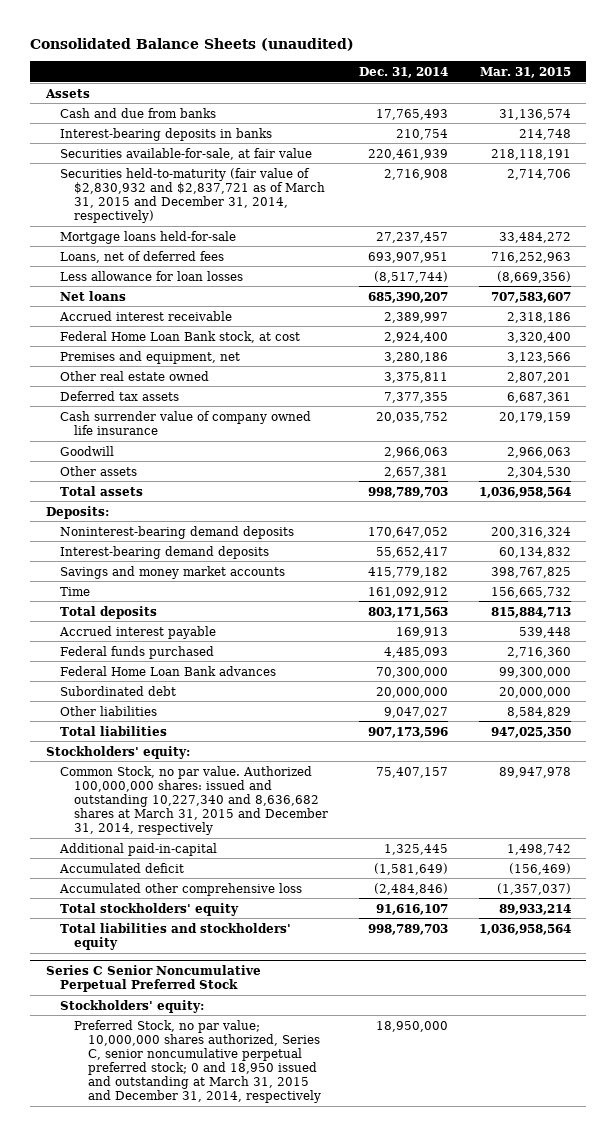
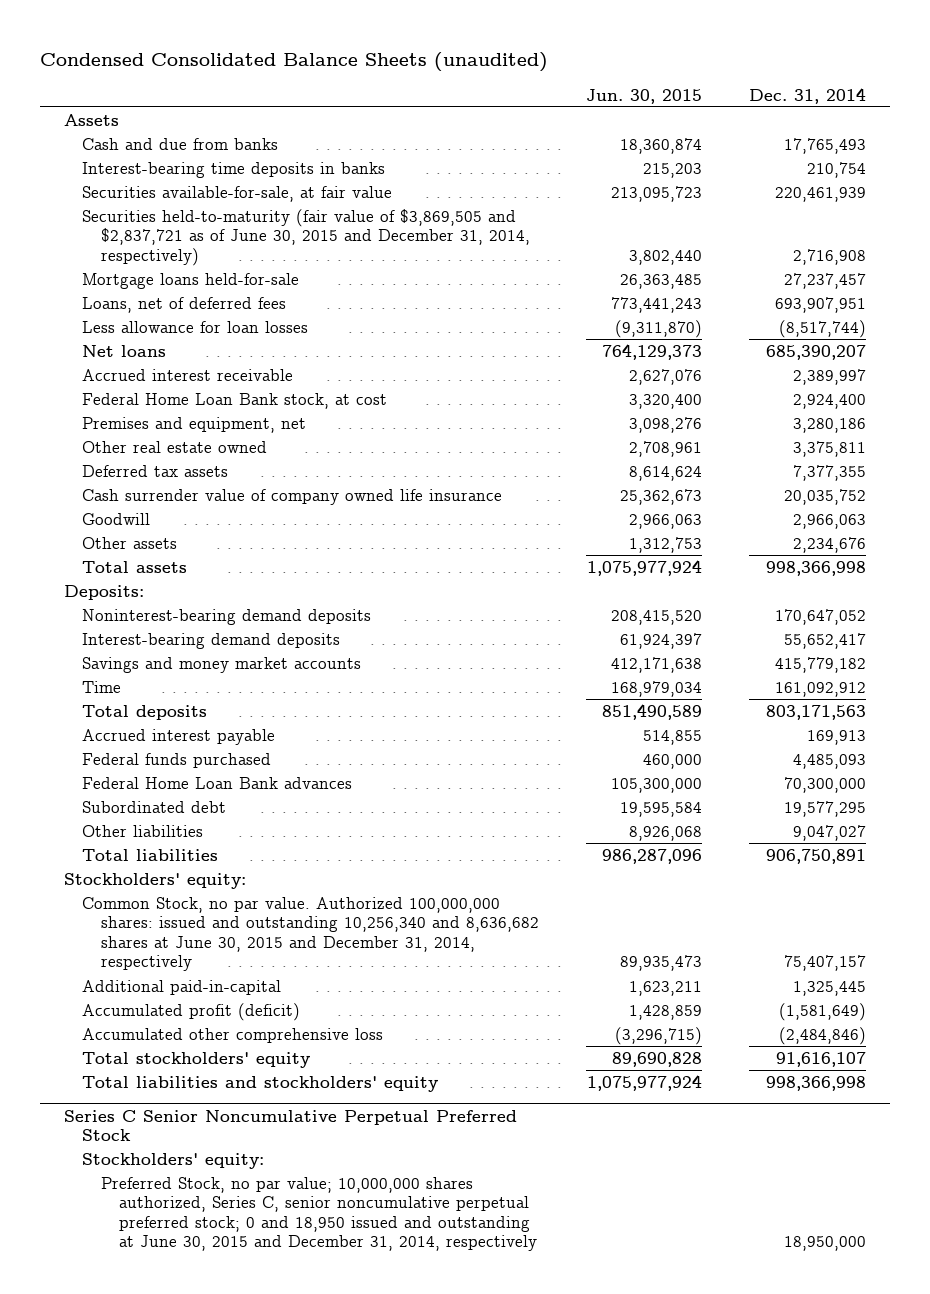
- Consolidated Balance Sheets (unaudited)
+ Condensed Consolidated Balance Sheets (unaudited)
- | Dec. 31, 2014 | Mar. 31, 2015
+ | Jun. 30, 2015 | Dec. 31, 2014
- Interest-bearing deposits in banks | 210,754 | 214,748
+ Interest-bearing time deposits in banks | 215,203 | 210,754
- Securities held-to-maturity (fair value of $2,830,932 and $2,837,721 as of March 31, 2015 and December 31, 2014, respectively) | 2,716,908 | 2,714,706
+ Securities held-to-maturity (fair value of $3,869,505 and $2,837,721 as of June 30, 2015 and December 31, 2014, respectively) | 3,802,440 | 2,716,908
- Other assets | 2,657,381 | 2,304,530
- Total assets | 998,789,703 | 1,036,958,564
+ Other assets | 1,312,753 | 2,234,676
+ Total assets | 1,075,977,924 | 998,366,998
- Subordinated debt | 20,000,000 | 20,000,000
+ Subordinated debt | 19,595,584 | 19,577,295
- Total liabilities | 907,173,596 | 947,025,350
+ Total liabilities | 986,287,096 | 906,750,891
- Common Stock, no par value. Authorized 100,000,000 shares: issued and outstanding 10,227,340 and 8,636,682 shares at March 31, 2015 and December 31, 2014, respectively | 75,407,157 | 89,947,978
+ Common Stock, no par value. Authorized 100,000,000 shares: issued and outstanding 10,256,340 and 8,636,682 shares at June 30, 2015 and December 31, 2014, respectively | 89,935,473 | 75,407,157
- Accumulated deficit | (1,581,649) | (156,469)
+ Accumulated profit (deficit) | 1,428,859 | (1,581,649)
- Total liabilities and stockholders' equity | 998,789,703 | 1,036,958,564
+ Total liabilities and stockholders' equity | 1,075,977,924 | 998,366,998
@ Series C Senior Noncumulative Perpetual Preferred Stock
- Preferred Stock, no par value; 10,000,000 shares authorized, Series C, senior noncumulative perpetual preferred stock; 0 and 18,950 issued and outstanding at March 31, 2015 and December 31, 2014, respectively | 18,950,000 |
+ Preferred Stock, no par value; 10,000,000 shares authorized, Series C, senior noncumulative perpetual preferred stock; 0 and 18,950 issued and outstanding at June 30, 2015 and December 31, 2014, respectively | | 18,950,000

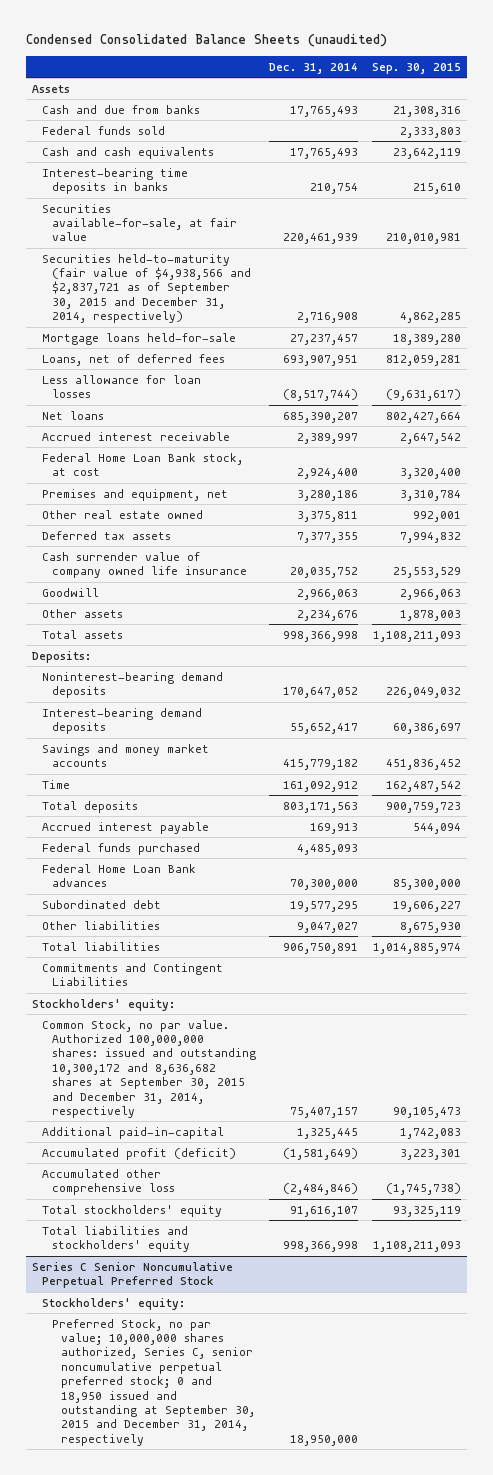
- | Jun. 30, 2015 | Dec. 31, 2014
+ | Dec. 31, 2014 | Sep. 30, 2015
+ Federal funds sold | | 2,333,803
+ Cash and cash equivalents | 17,765,493 | 23,642,119
- Securities held-to-maturity (fair value of $3,869,505 and $2,837,721 as of June 30, 2015 and December 31, 2014, respectively) | 3,802,440 | 2,716,908
+ Securities held-to-maturity (fair value of $4,938,566 and $2,837,721 as of September 30, 2015 and December 31, 2014, respectively) | 2,716,908 | 4,862,285
+ Commitments and Contingent Liabilities
- Common Stock, no par value. Authorized 100,000,000 shares: issued and outstanding 10,256,340 and 8,636,682 shares at June 30, 2015 and December 31, 2014, respectively | 89,935,473 | 75,407,157
+ Common Stock, no par value. Authorized 100,000,000 shares: issued and outstanding 10,300,172 and 8,636,682 shares at September 30, 2015 and December 31, 2014, respectively | 75,407,157 | 90,105,473
@ Series C Senior Noncumulative Perpetual Preferred Stock
- Preferred Stock, no par value; 10,000,000 shares authorized, Series C, senior noncumulative perpetual preferred stock; 0 and 18,950 issued and outstanding at June 30, 2015 and December 31, 2014, respectively | | 18,950,000
+ Preferred Stock, no par value; 10,000,000 shares authorized, Series C, senior noncumulative perpetual preferred stock; 0 and 18,950 issued and outstanding at September 30, 2015 and December 31, 2014, respectively | 18,950,000 |

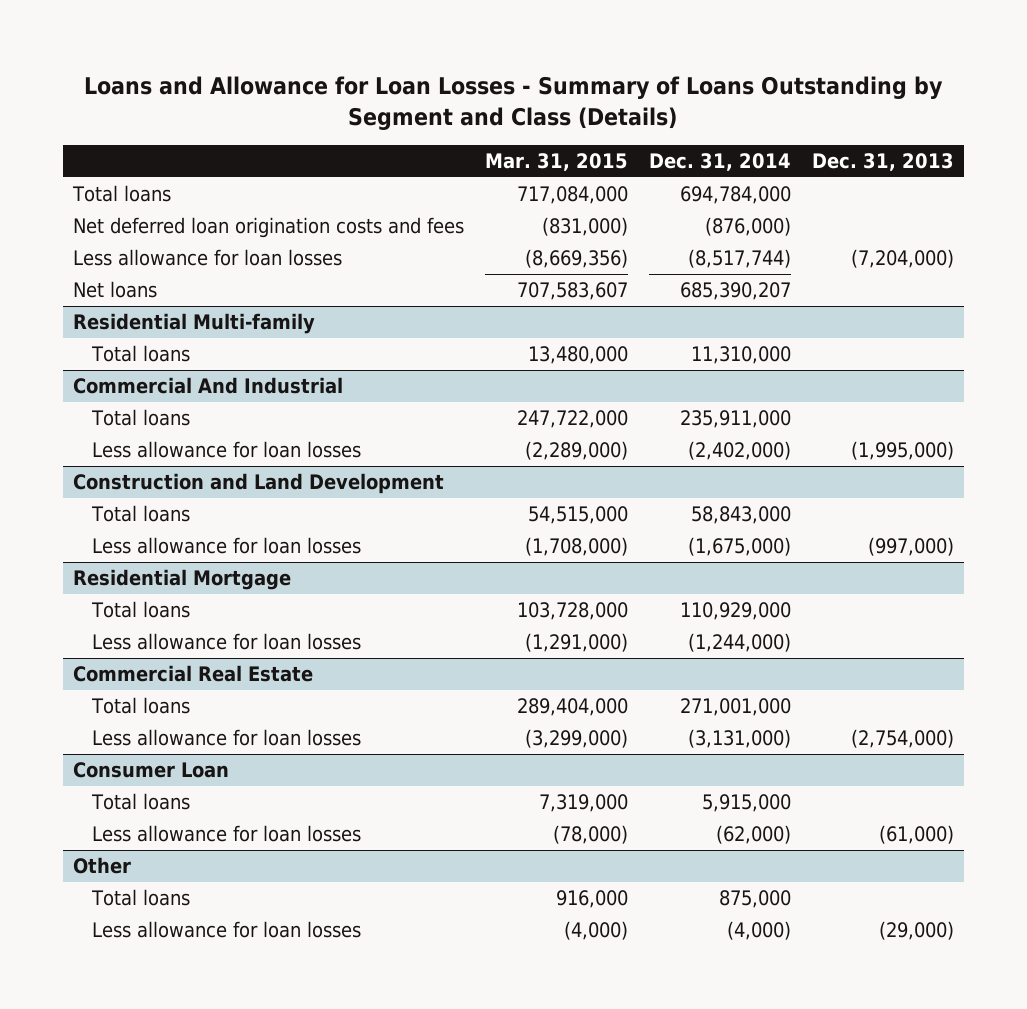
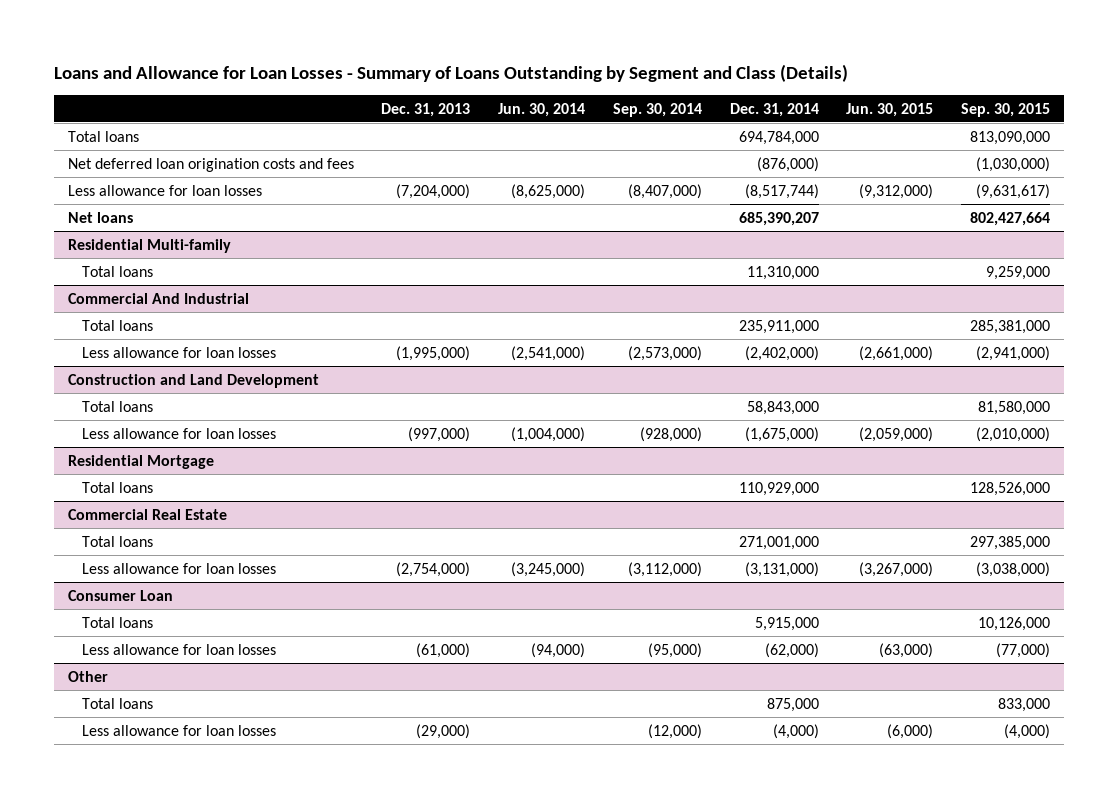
- | Mar. 31, 2015 | Dec. 31, 2014 | Dec. 31, 2013
+ | Dec. 31, 2013 | Jun. 30, 2014 | Sep. 30, 2014 | Dec. 31, 2014 | Jun. 30, 2015 | Sep. 30, 2015
@ Residential Mortgage
- Less allowance for loan losses | (1,291,000) | (1,244,000) |

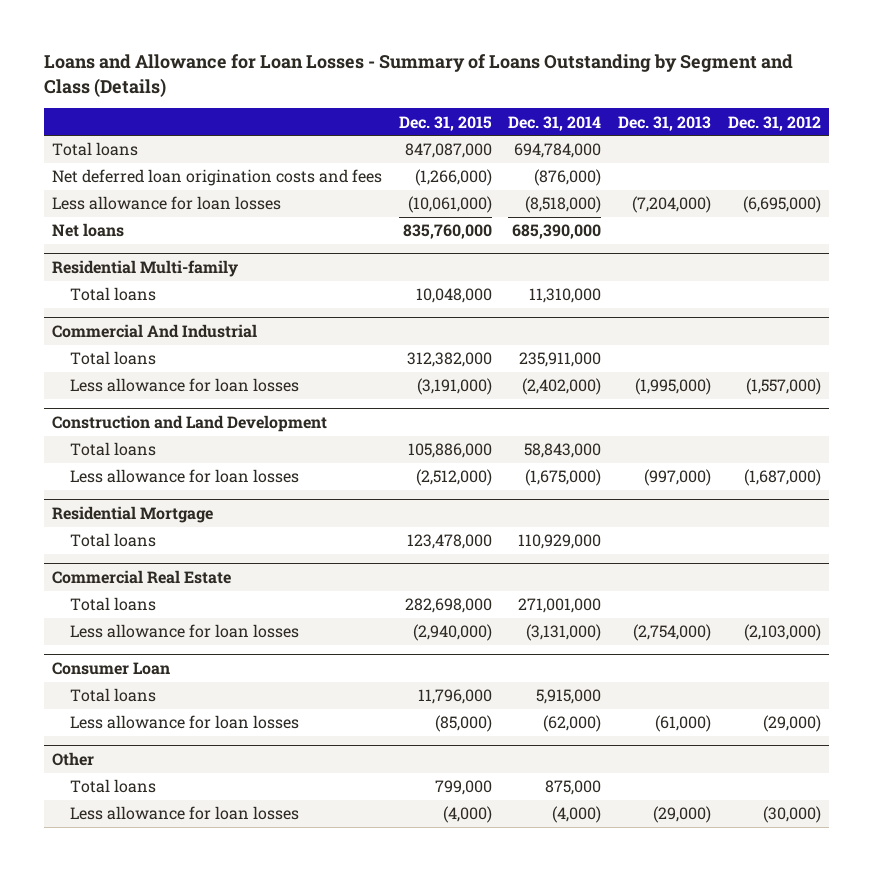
- | Dec. 31, 2013 | Jun. 30, 2014 | Sep. 30, 2014 | Dec. 31, 2014 | Jun. 30, 2015 | Sep. 30, 2015
+ | Dec. 31, 2015 | Dec. 31, 2014 | Dec. 31, 2013 | Dec. 31, 2012
- Less allowance for loan losses | (7,204,000) | (8,625,000) | (8,407,000) | (8,517,744) | (9,312,000) | (9,631,617)
- Net loans | | | | 685,390,207 | | 802,427,664
+ Less allowance for loan losses | (10,061,000) | (8,518,000) | (7,204,000) | (6,695,000)
+ Net loans | 835,760,000 | 685,390,000 | |

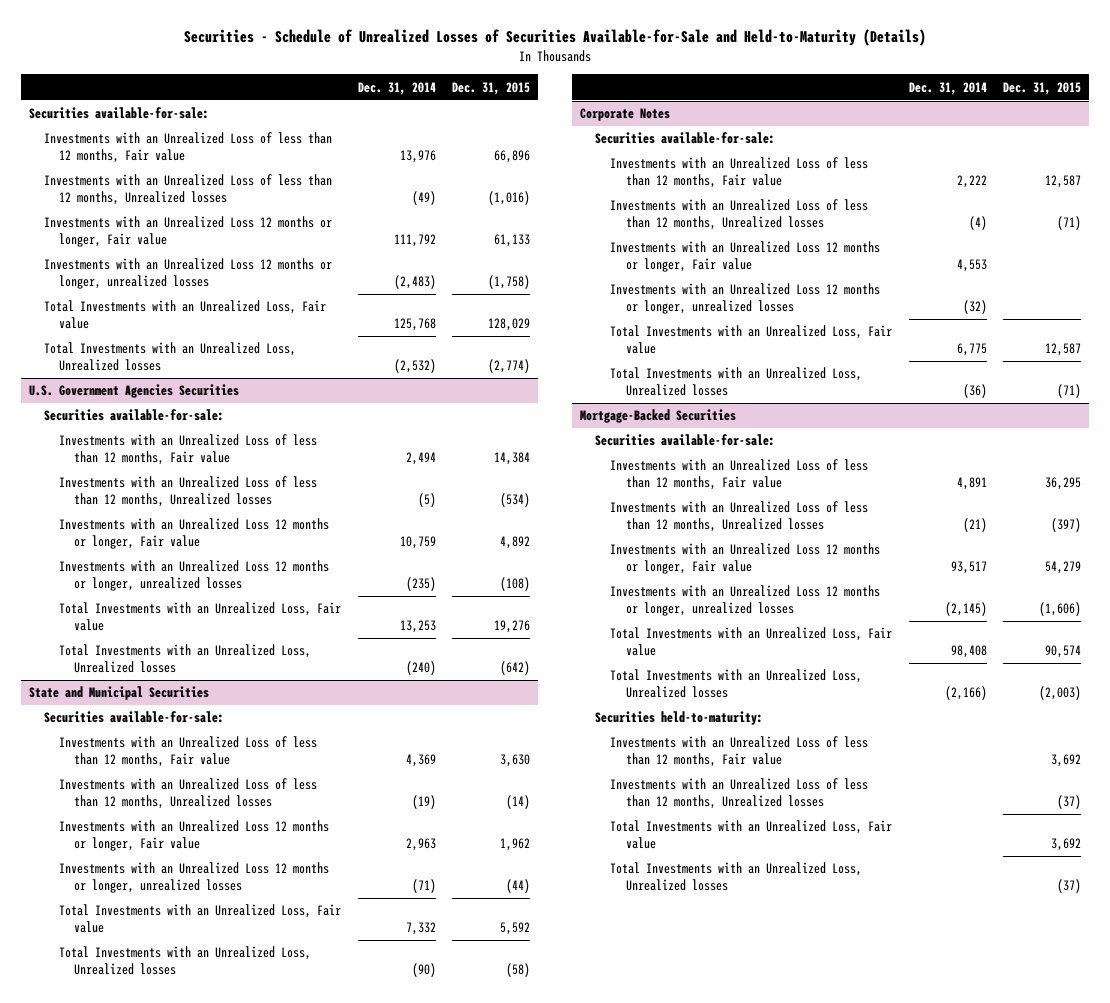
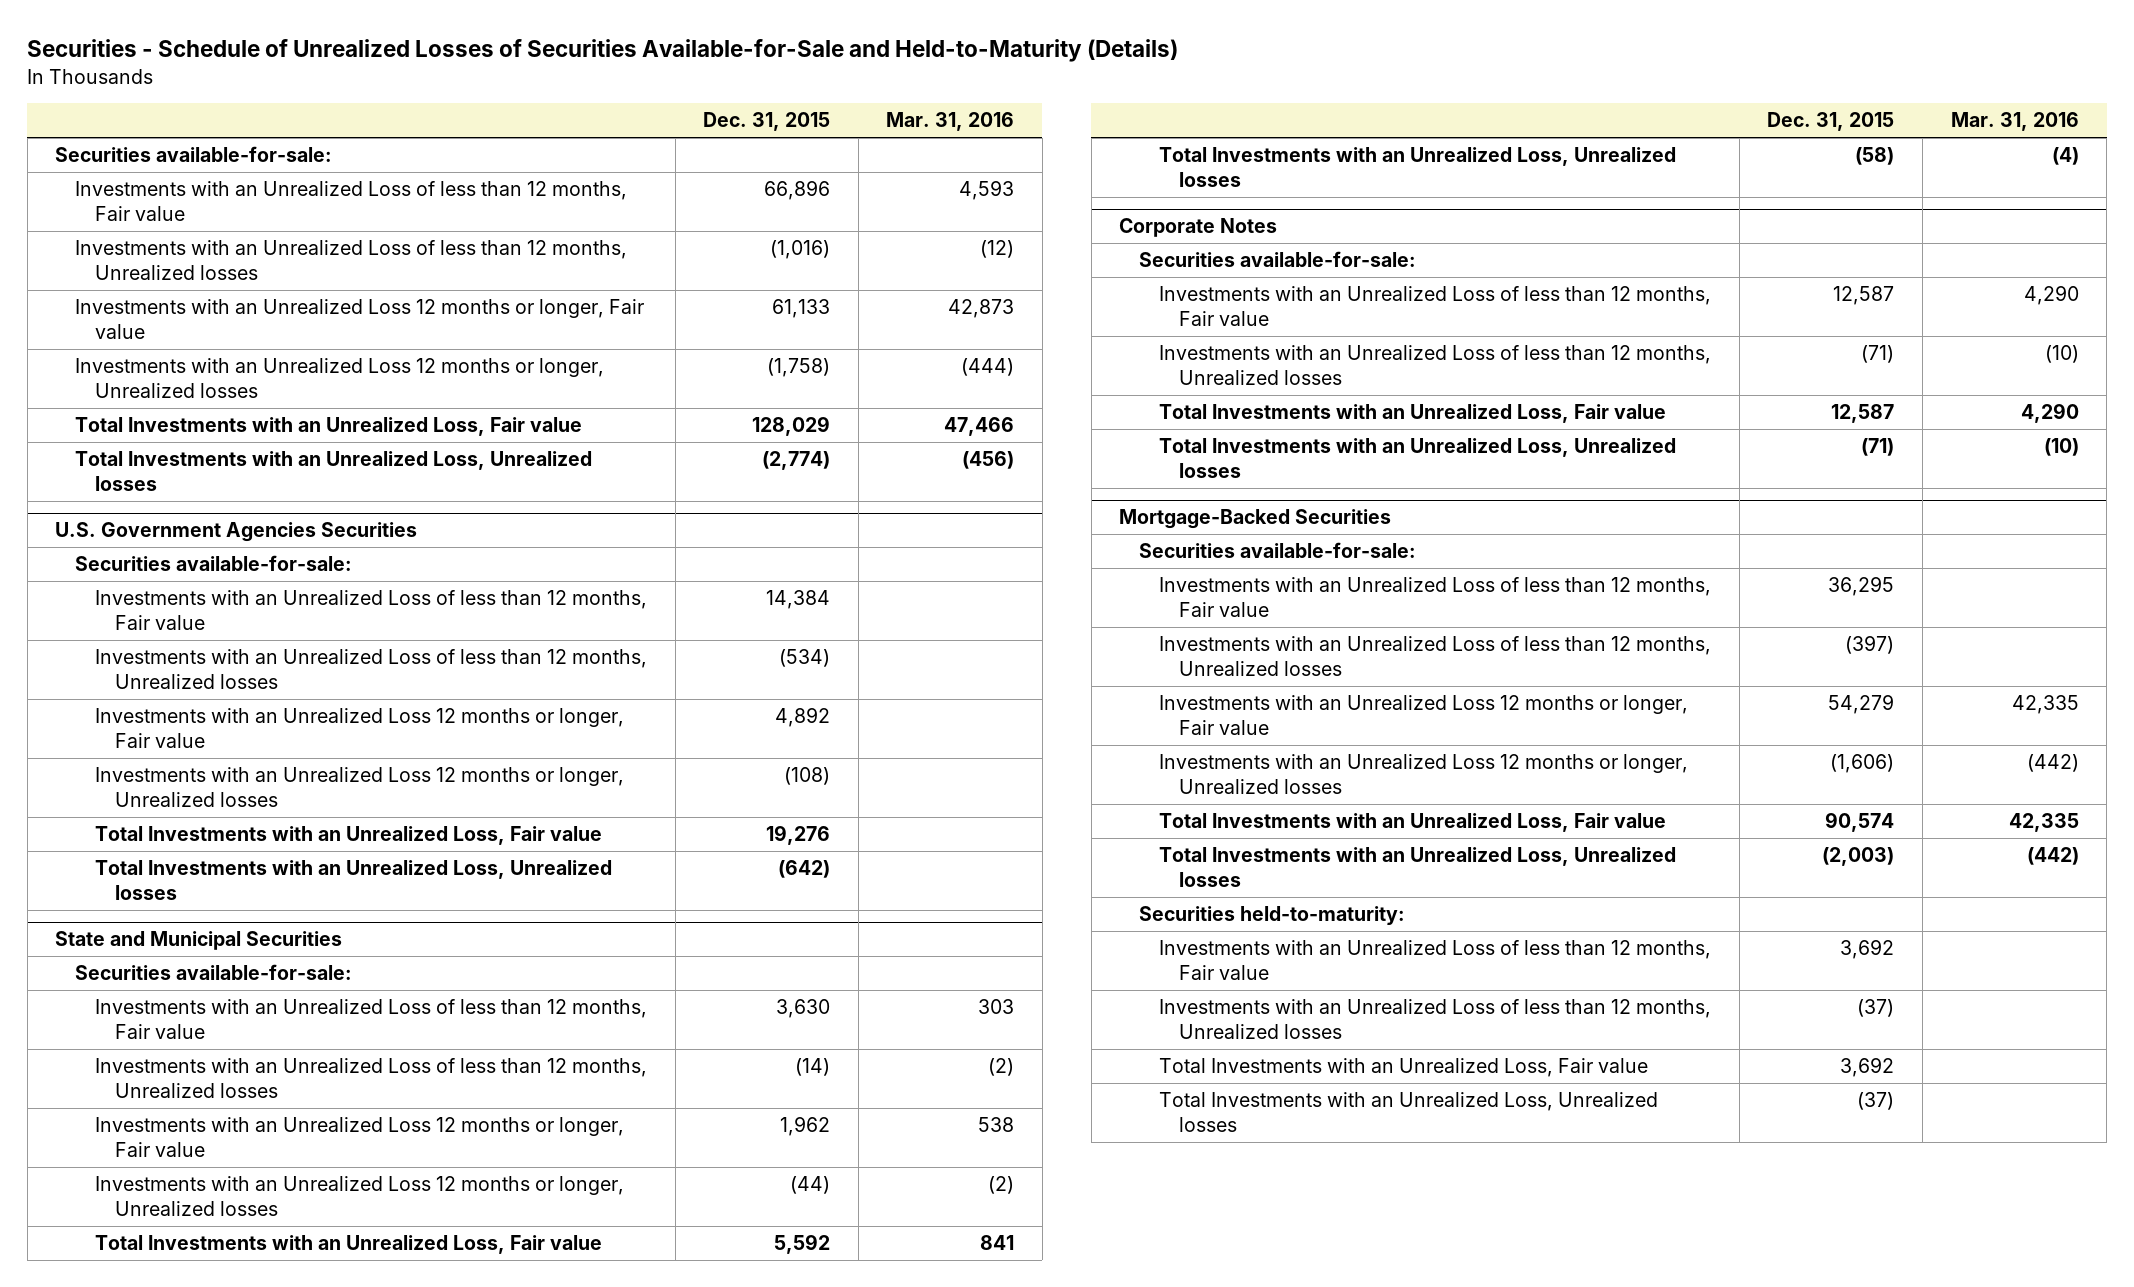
- | Dec. 31, 2014 | Dec. 31, 2015
+ | Dec. 31, 2015 | Mar. 31, 2016
- Investments with an Unrealized Loss 12 months or longer, unrealized losses | (2,483) | (1,758)
+ Investments with an Unrealized Loss 12 months or longer, Unrealized losses | (1,758) | (444)
@ U.S. Government Agencies Securities
- Investments with an Unrealized Loss 12 months or longer, unrealized losses | (235) | (108)
+ Investments with an Unrealized Loss 12 months or longer, Unrealized losses | (108) |
@ State and Municipal Securities
- Investments with an Unrealized Loss 12 months or longer, unrealized losses | (71) | (44)
+ Investments with an Unrealized Loss 12 months or longer, Unrealized losses | (44) | (2)
@ Corporate Notes
- Investments with an Unrealized Loss 12 months or longer, Fair value | 4,553 |
- Investments with an Unrealized Loss 12 months or longer, unrealized losses | (32) |
@ Mortgage-Backed Securities
- Investments with an Unrealized Loss 12 months or longer, unrealized losses | (2,145) | (1,606)
+ Investments with an Unrealized Loss 12 months or longer, Unrealized losses | (1,606) | (442)

